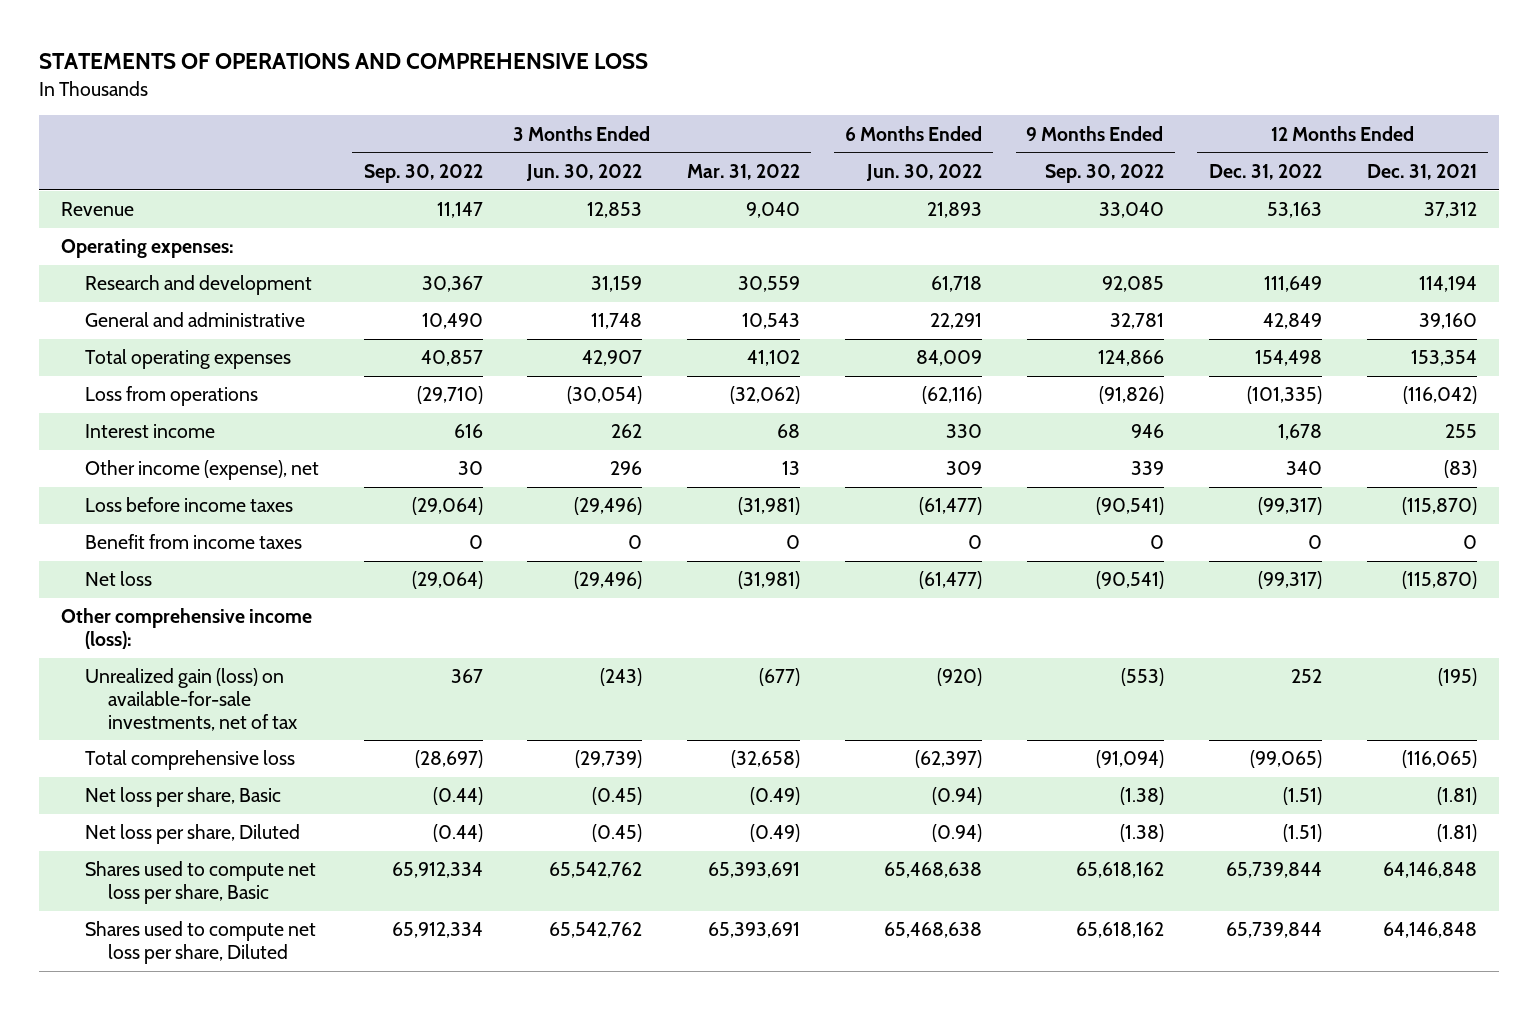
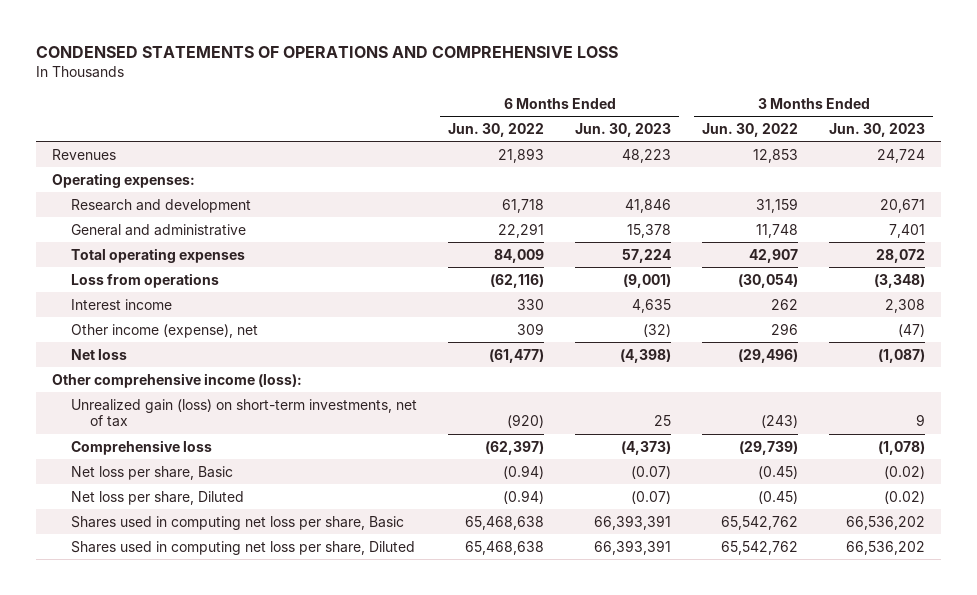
- STATEMENTS OF OPERATIONS AND COMPREHENSIVE LOSS
+ CONDENSED STATEMENTS OF OPERATIONS AND COMPREHENSIVE LOSS
- | 3 Months Ended Sep. 30, 2022 | 3 Months Ended Jun. 30, 2022 | 3 Months Ended Mar. 31, 2022 | 6 Months Ended Jun. 30, 2022 | 9 Months Ended Sep. 30, 2022 | 12 Months Ended Dec. 31, 2022 | 12 Months Ended Dec. 31, 2021
+ | 6 Months Ended Jun. 30, 2022 | 6 Months Ended Jun. 30, 2023 | 3 Months Ended Jun. 30, 2022 | 3 Months Ended Jun. 30, 2023
- Revenue | 11,147 | 12,853 | 9,040 | 21,893 | 33,040 | 53,163 | 37,312
+ Revenues | 21,893 | 48,223 | 12,853 | 24,724
- Loss before income taxes | (29,064) | (29,496) | (31,981) | (61,477) | (90,541) | (99,317) | (115,870)
- Benefit from income taxes | 0 | 0 | 0 | 0 | 0 | 0 | 0
- Unrealized gain (loss) on available-for-sale investments, net of tax | 367 | (243) | (677) | (920) | (553) | 252 | (195)
- Total comprehensive loss | (28,697) | (29,739) | (32,658) | (62,397) | (91,094) | (99,065) | (116,065)
+ Unrealized gain (loss) on short-term investments, net of tax | (920) | 25 | (243) | 9
+ Comprehensive loss | (62,397) | (4,373) | (29,739) | (1,078)
- Shares used to compute net loss per share, Basic | 65,912,334 | 65,542,762 | 65,393,691 | 65,468,638 | 65,618,162 | 65,739,844 | 64,146,848
- Shares used to compute net loss per share, Diluted | 65,912,334 | 65,542,762 | 65,393,691 | 65,468,638 | 65,618,162 | 65,739,844 | 64,146,848
+ Shares used in computing net loss per share, Basic | 65,468,638 | 66,393,391 | 65,542,762 | 66,536,202
+ Shares used in computing net loss per share, Diluted | 65,468,638 | 66,393,391 | 65,542,762 | 66,536,202

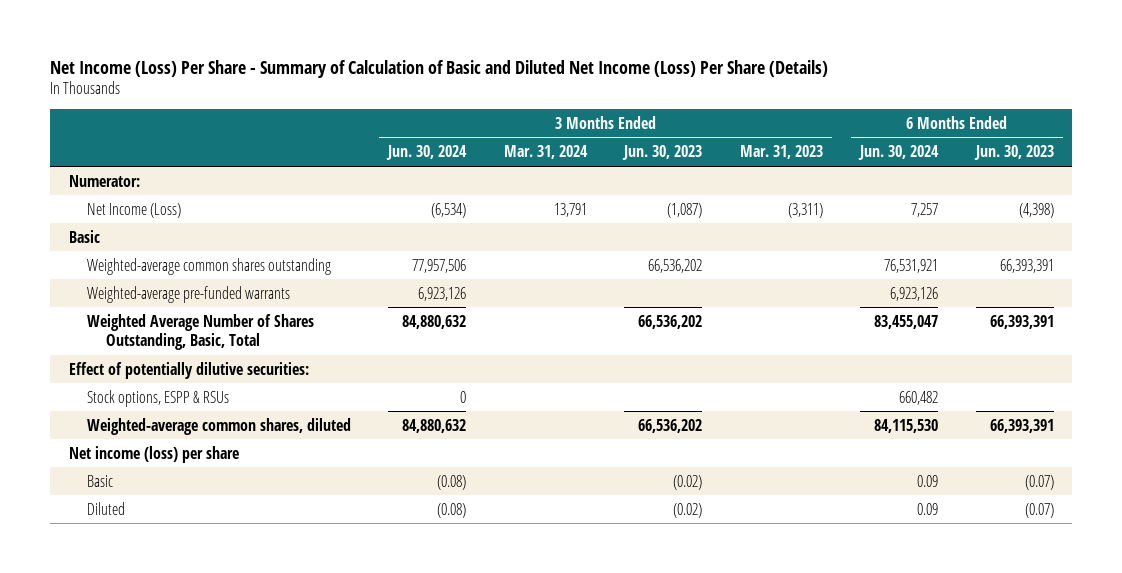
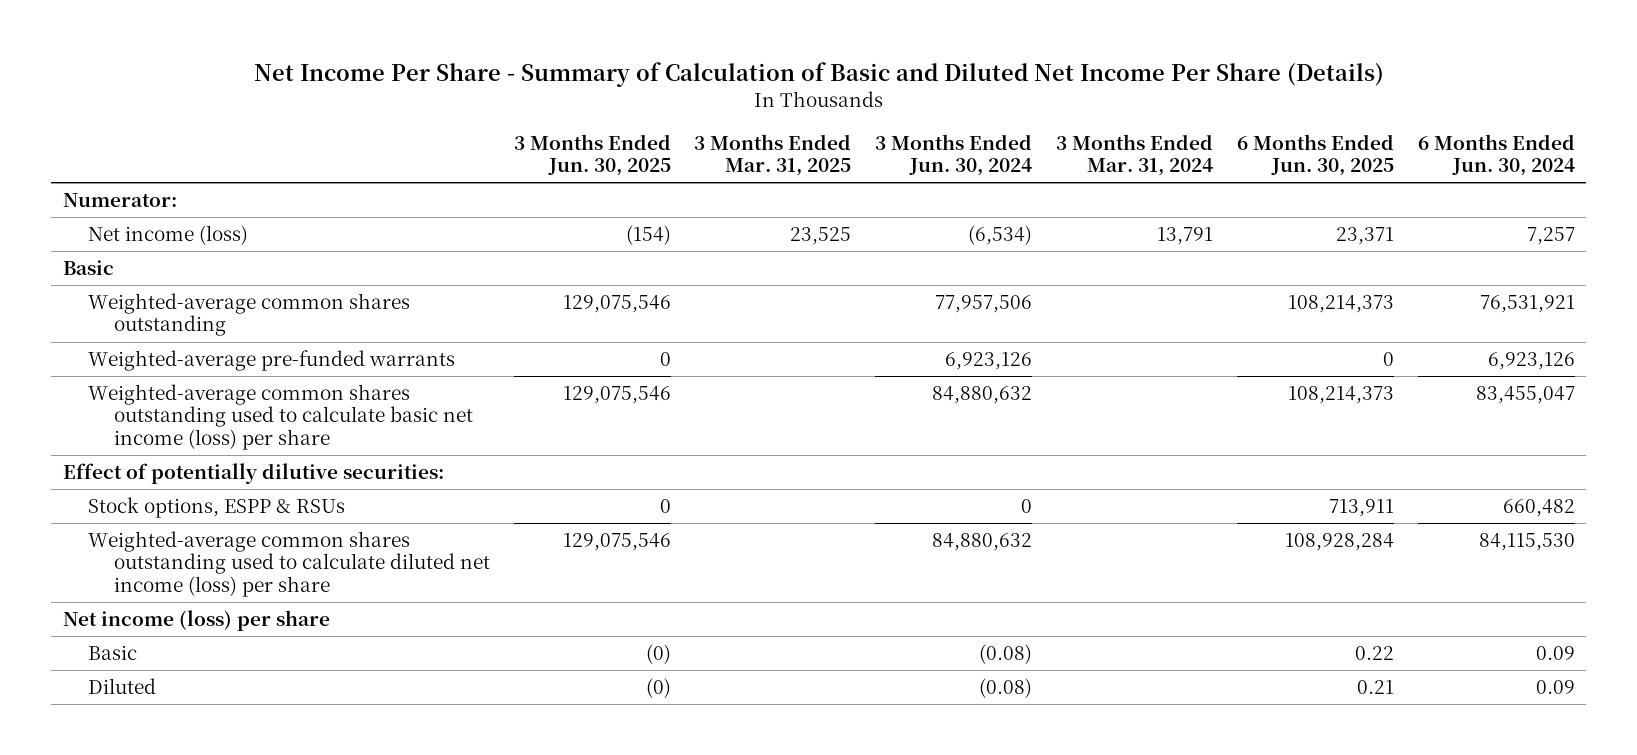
- Net Income (Loss) Per Share - Summary of Calculation of Basic and Diluted Net Income (Loss) Per Share (Details)
+ Net Income Per Share - Summary of Calculation of Basic and Diluted Net Income Per Share (Details)
- | 3 Months Ended Jun. 30, 2024 | 3 Months Ended Mar. 31, 2024 | 3 Months Ended Jun. 30, 2023 | 3 Months Ended Mar. 31, 2023 | 6 Months Ended Jun. 30, 2024 | 6 Months Ended Jun. 30, 2023
+ | 3 Months Ended Jun. 30, 2025 | 3 Months Ended Mar. 31, 2025 | 3 Months Ended Jun. 30, 2024 | 3 Months Ended Mar. 31, 2024 | 6 Months Ended Jun. 30, 2025 | 6 Months Ended Jun. 30, 2024
- Net Income (Loss) | (6,534) | 13,791 | (1,087) | (3,311) | 7,257 | (4,398)
+ Net income (loss) | (154) | 23,525 | (6,534) | 13,791 | 23,371 | 7,257
- Weighted Average Number of Shares Outstanding, Basic, Total | 84,880,632 | | 66,536,202 | | 83,455,047 | 66,393,391
+ Weighted-average common shares outstanding used to calculate basic net income (loss) per share | 129,075,546 | | 84,880,632 | | 108,214,373 | 83,455,047
- Weighted-average common shares, diluted | 84,880,632 | | 66,536,202 | | 84,115,530 | 66,393,391
+ Weighted-average common shares outstanding used to calculate diluted net income (loss) per share | 129,075,546 | | 84,880,632 | | 108,928,284 | 84,115,530

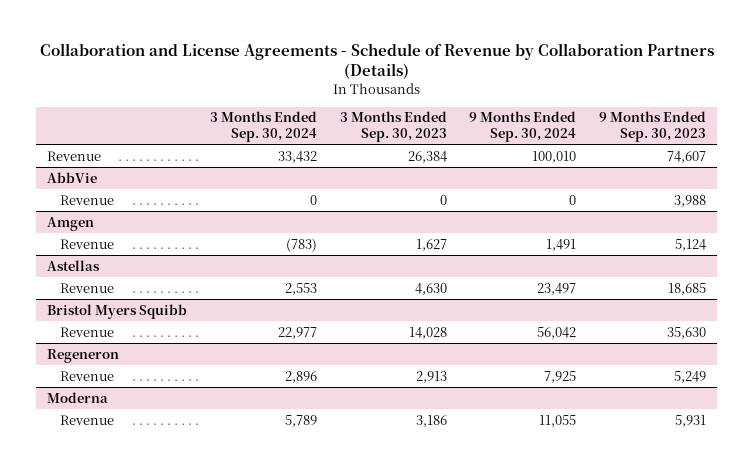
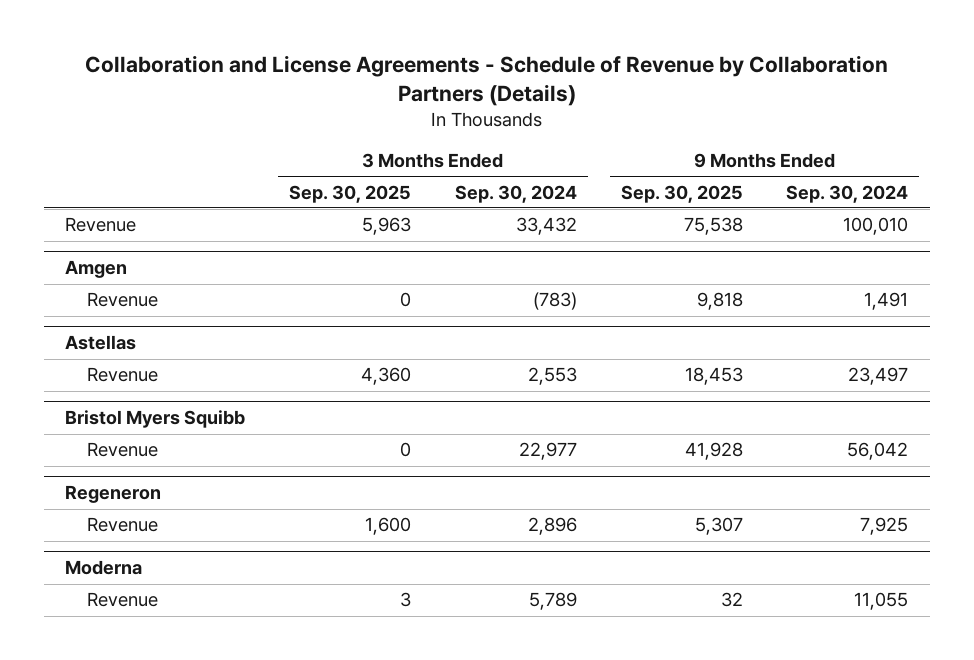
- | 3 Months Ended Sep. 30, 2024 | 3 Months Ended Sep. 30, 2023 | 9 Months Ended Sep. 30, 2024 | 9 Months Ended Sep. 30, 2023
+ | 3 Months Ended Sep. 30, 2025 | 3 Months Ended Sep. 30, 2024 | 9 Months Ended Sep. 30, 2025 | 9 Months Ended Sep. 30, 2024
- AbbVie
- Revenue | 0 | 0 | 0 | 3,988

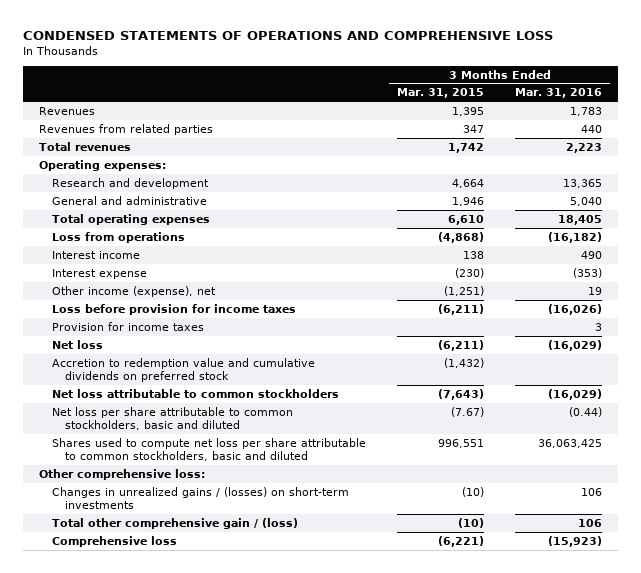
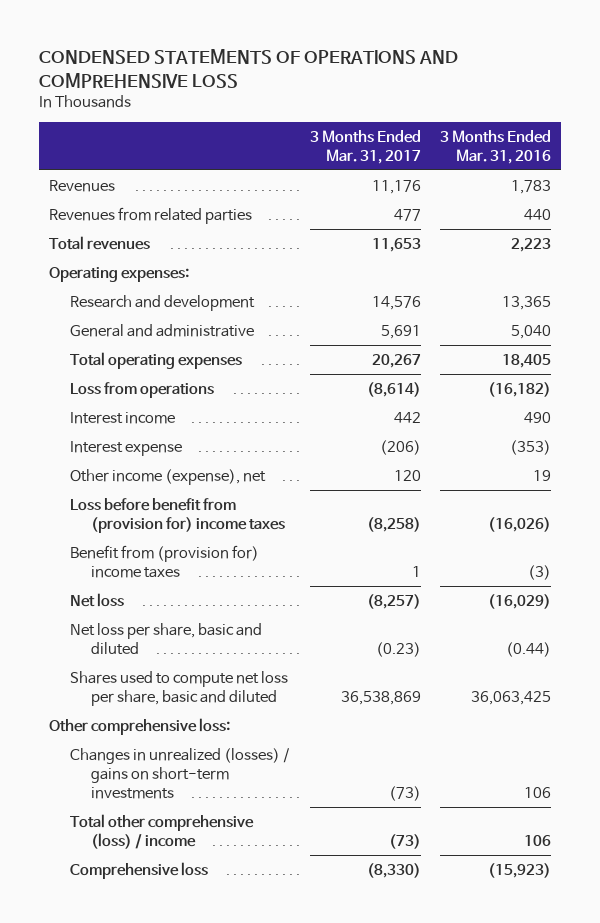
- | 3 Months Ended Mar. 31, 2015 | 3 Months Ended Mar. 31, 2016
+ | 3 Months Ended Mar. 31, 2017 | 3 Months Ended Mar. 31, 2016
- Loss before provision for income taxes | (6,211) | (16,026)
- Provision for income taxes | | 3
+ Loss before benefit from (provision for) income taxes | (8,258) | (16,026)
+ Benefit from (provision for) income taxes | 1 | (3)
- Accretion to redemption value and cumulative dividends on preferred stock | (1,432) |
- Net loss attributable to common stockholders | (7,643) | (16,029)
- Net loss per share attributable to common stockholders, basic and diluted | (7.67) | (0.44)
- Shares used to compute net loss per share attributable to common stockholders, basic and diluted | 996,551 | 36,063,425
+ Net loss per share, basic and diluted | (0.23) | (0.44)
+ Shares used to compute net loss per share, basic and diluted | 36,538,869 | 36,063,425
- Changes in unrealized gains / (losses) on short-term investments | (10) | 106
- Total other comprehensive gain / (loss) | (10) | 106
+ Changes in unrealized (losses) / gains on short-term investments | (73) | 106
+ Total other comprehensive (loss) / income | (73) | 106

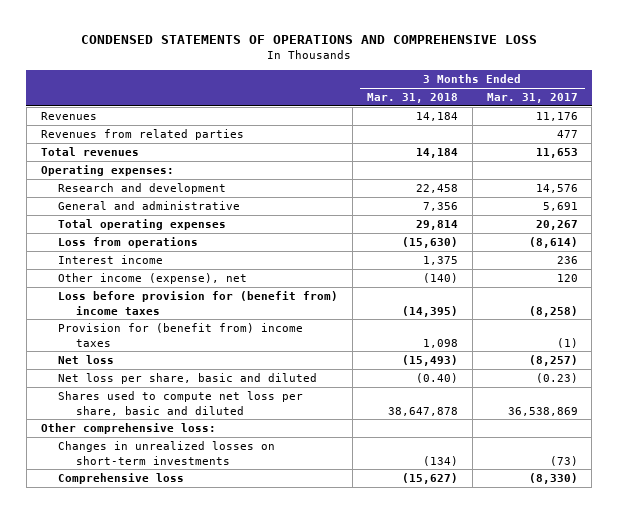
- | 3 Months Ended Mar. 31, 2017 | 3 Months Ended Mar. 31, 2016
+ | 3 Months Ended Mar. 31, 2018 | 3 Months Ended Mar. 31, 2017
- Interest income | 442 | 490
- Interest expense | (206) | (353)
+ Interest income | 1,375 | 236
- Loss before benefit from (provision for) income taxes | (8,258) | (16,026)
- Benefit from (provision for) income taxes | 1 | (3)
+ Loss before provision for (benefit from) income taxes | (14,395) | (8,258)
+ Provision for (benefit from) income taxes | 1,098 | (1)
- Changes in unrealized (losses) / gains on short-term investments | (73) | 106
- Total other comprehensive (loss) / income | (73) | 106
+ Changes in unrealized losses on short-term investments | (134) | (73)

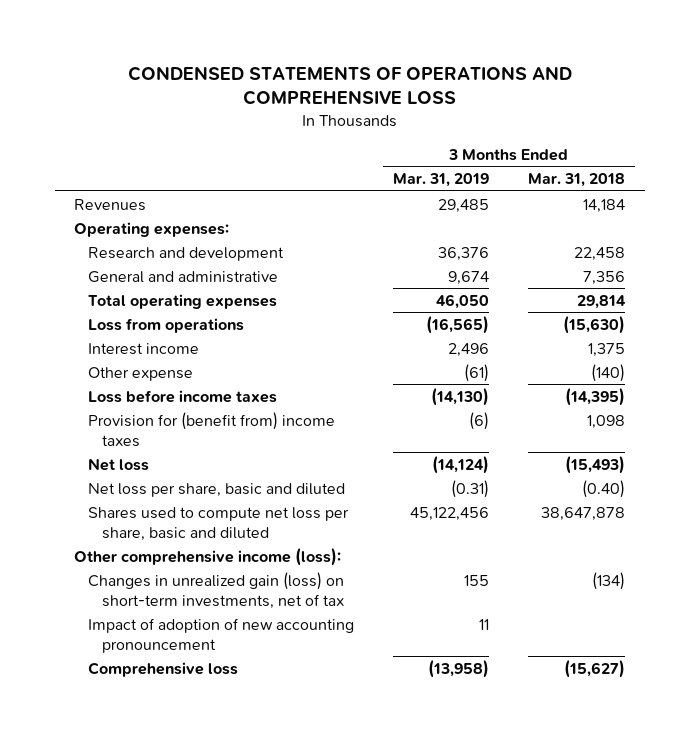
- | 3 Months Ended Mar. 31, 2018 | 3 Months Ended Mar. 31, 2017
+ | 3 Months Ended Mar. 31, 2019 | 3 Months Ended Mar. 31, 2018
- Revenues from related parties | | 477
- Total revenues | 14,184 | 11,653
- Other income (expense), net | (140) | 120
- Loss before provision for (benefit from) income taxes | (14,395) | (8,258)
+ Other expense | (61) | (140)
+ Loss before income taxes | (14,130) | (14,395)
- Other comprehensive loss:
- Changes in unrealized losses on short-term investments | (134) | (73)
+ Other comprehensive income (loss):
+ Changes in unrealized gain (loss) on short-term investments, net of tax | 155 | (134)
+ Impact of adoption of new accounting pronouncement | 11 |

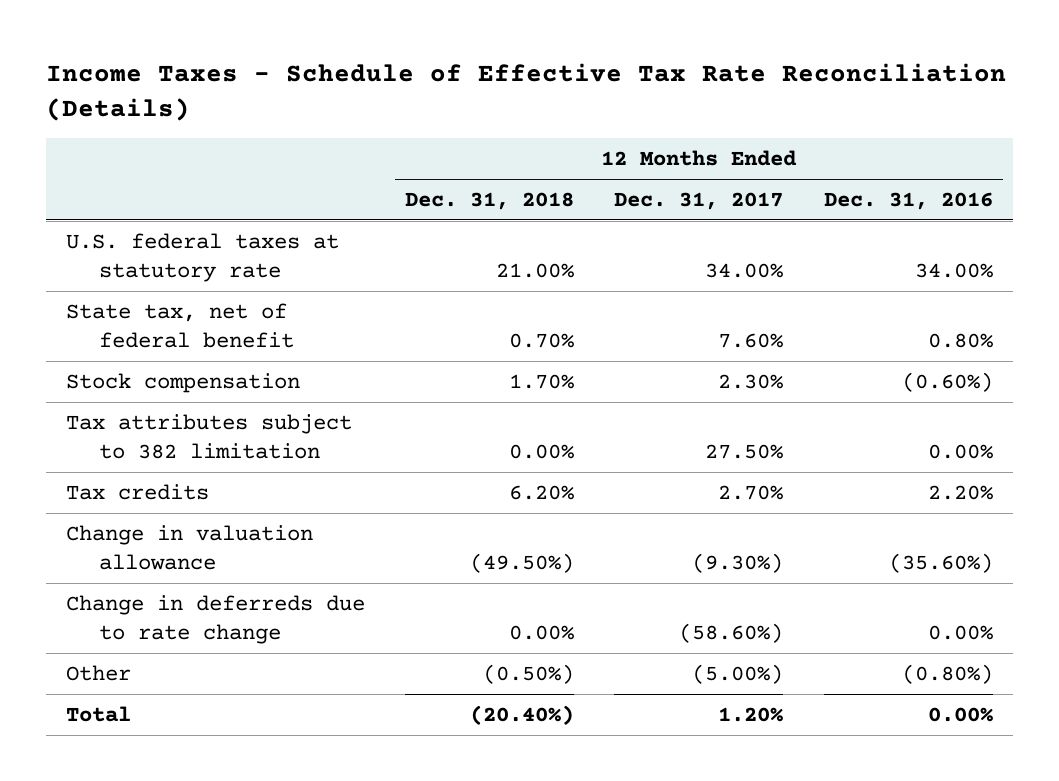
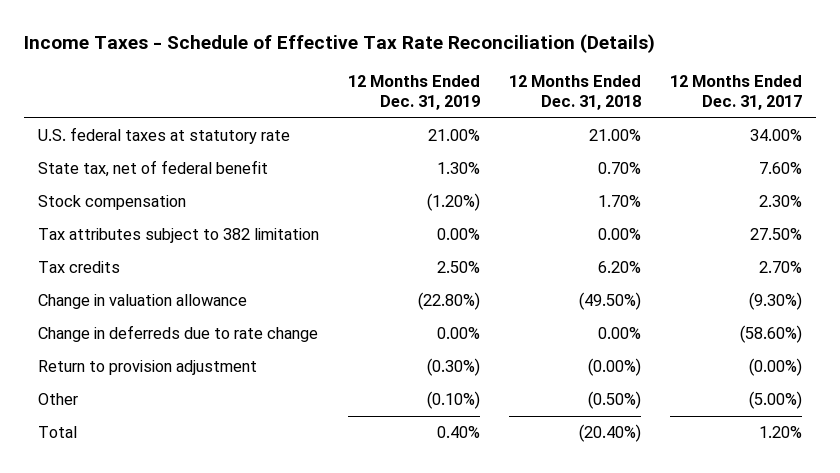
- | 12 Months Ended Dec. 31, 2018 | 12 Months Ended Dec. 31, 2017 | 12 Months Ended Dec. 31, 2016
+ | 12 Months Ended Dec. 31, 2019 | 12 Months Ended Dec. 31, 2018 | 12 Months Ended Dec. 31, 2017
+ Return to provision adjustment | (0.30%) | (0.00%) | (0.00%)

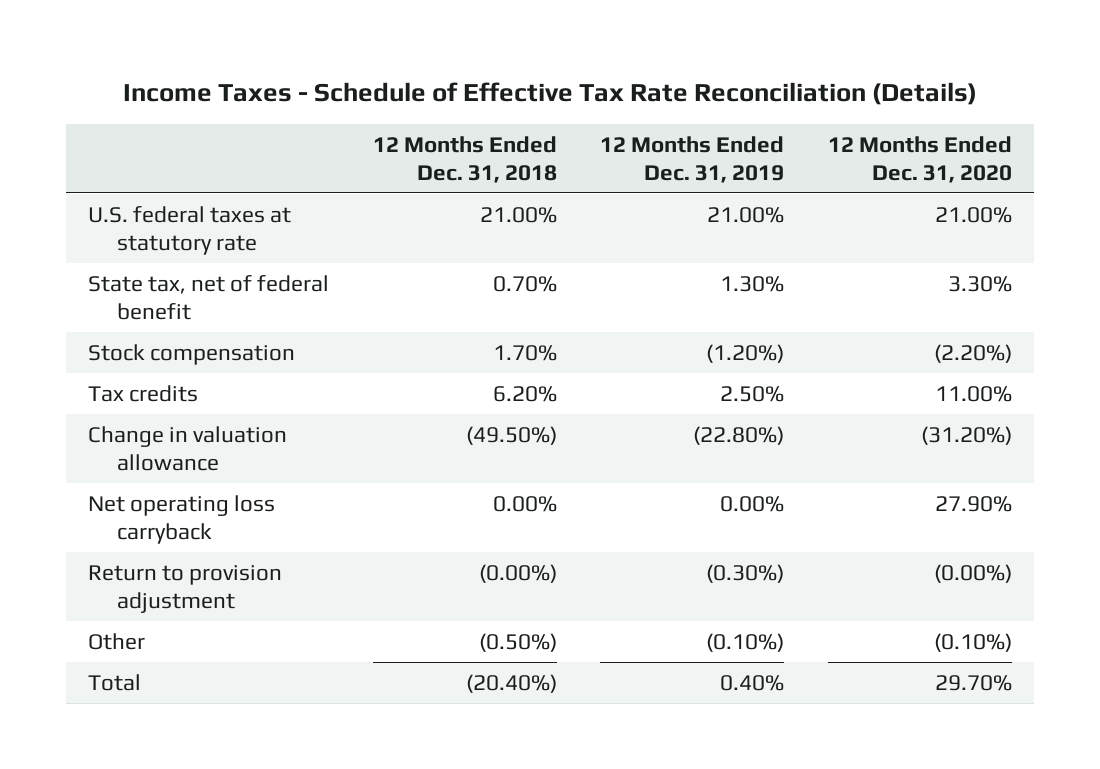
- | 12 Months Ended Dec. 31, 2019 | 12 Months Ended Dec. 31, 2018 | 12 Months Ended Dec. 31, 2017
+ | 12 Months Ended Dec. 31, 2018 | 12 Months Ended Dec. 31, 2019 | 12 Months Ended Dec. 31, 2020
- Tax attributes subject to 382 limitation | 0.00% | 0.00% | 27.50%
- Change in deferreds due to rate change | 0.00% | 0.00% | (58.60%)
+ Net operating loss carryback | 0.00% | 0.00% | 27.90%

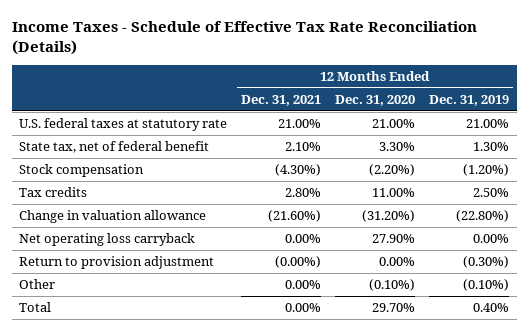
- | 12 Months Ended Dec. 31, 2018 | 12 Months Ended Dec. 31, 2019 | 12 Months Ended Dec. 31, 2020
+ | 12 Months Ended Dec. 31, 2021 | 12 Months Ended Dec. 31, 2020 | 12 Months Ended Dec. 31, 2019
- Return to provision adjustment | (0.00%) | (0.30%) | (0.00%)
+ Return to provision adjustment | (0.00%) | 0.00% | (0.30%)

